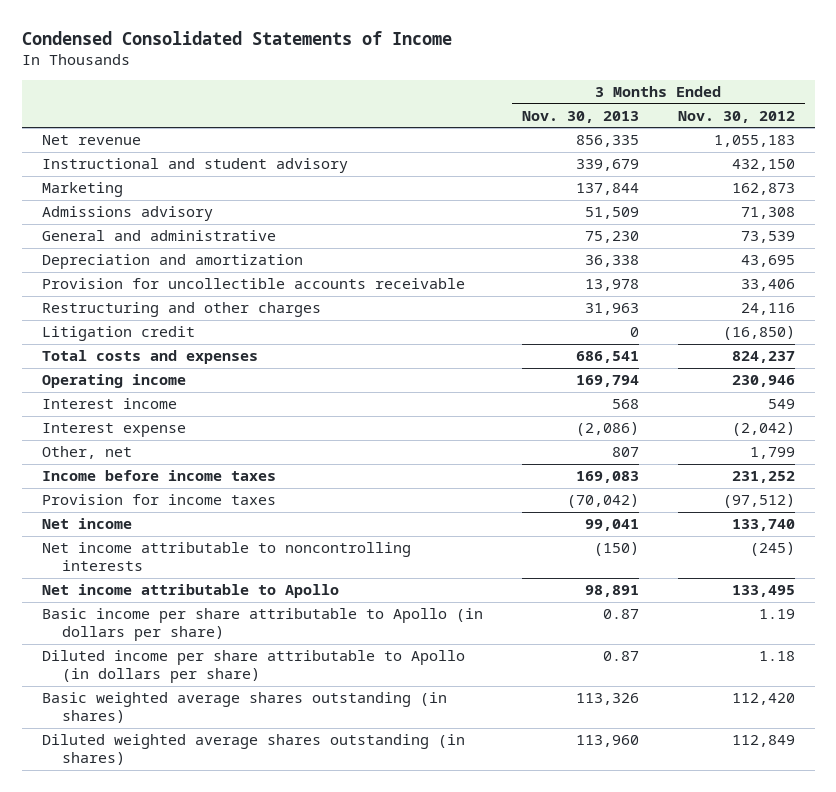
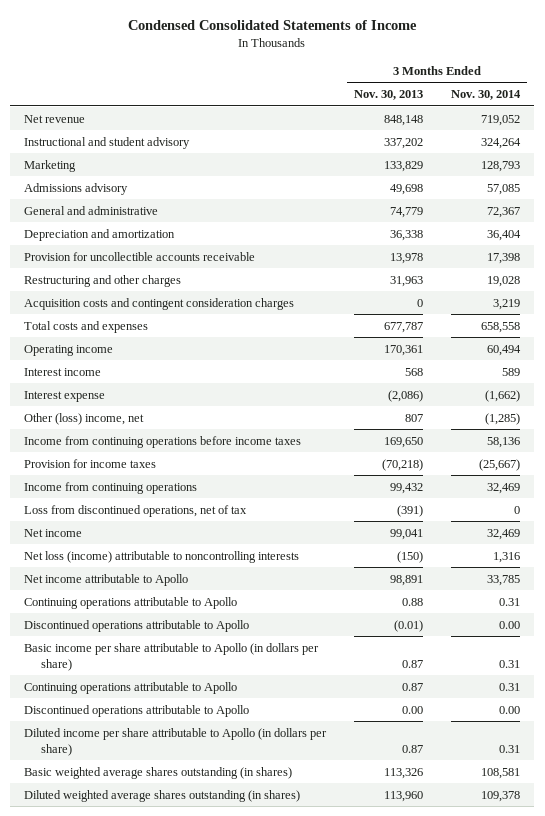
- | 3 Months Ended Nov. 30, 2013 | 3 Months Ended Nov. 30, 2012
+ | 3 Months Ended Nov. 30, 2013 | 3 Months Ended Nov. 30, 2014
- Net revenue | 856,335 | 1,055,183
- Instructional and student advisory | 339,679 | 432,150
- Marketing | 137,844 | 162,873
- Admissions advisory | 51,509 | 71,308
- General and administrative | 75,230 | 73,539
+ Net revenue | 848,148 | 719,052
+ Instructional and student advisory | 337,202 | 324,264
+ Marketing | 133,829 | 128,793
+ Admissions advisory | 49,698 | 57,085
+ General and administrative | 74,779 | 72,367
- Litigation credit | 0 | (16,850)
- Total costs and expenses | 686,541 | 824,237
- Operating income | 169,794 | 230,946
+ Acquisition costs and contingent consideration charges | 0 | 3,219
+ Total costs and expenses | 677,787 | 658,558
+ Operating income | 170,361 | 60,494
- Other, net | 807 | 1,799
- Income before income taxes | 169,083 | 231,252
- Provision for income taxes | (70,042) | (97,512)
+ Other (loss) income, net | 807 | (1,285)
+ Income from continuing operations before income taxes | 169,650 | 58,136
+ Provision for income taxes | (70,218) | (25,667)
+ Income from continuing operations | 99,432 | 32,469
+ Loss from discontinued operations, net of tax | (391) | 0
- Net income attributable to noncontrolling interests | (150) | (245)
+ Net loss (income) attributable to noncontrolling interests | (150) | 1,316
+ Continuing operations attributable to Apollo | 0.88 | 0.31
+ Discontinued operations attributable to Apollo | (0.01) | 0.00
+ Continuing operations attributable to Apollo | 0.87 | 0.31
+ Discontinued operations attributable to Apollo | 0.00 | 0.00

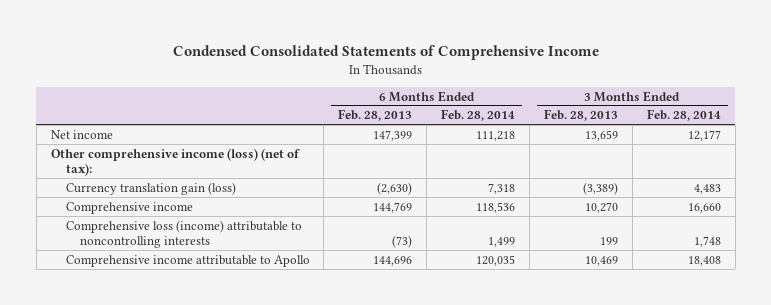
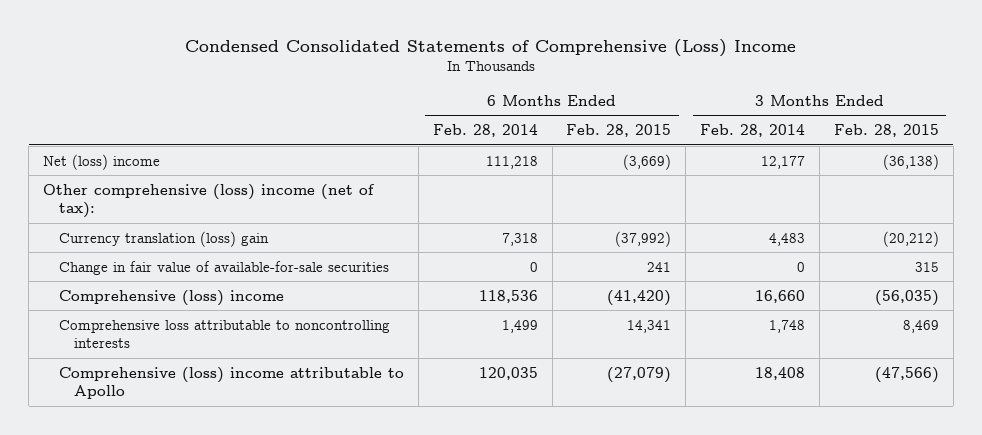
- Condensed Consolidated Statements of Comprehensive Income
+ Condensed Consolidated Statements of Comprehensive (Loss) Income
- | 6 Months Ended Feb. 28, 2013 | 6 Months Ended Feb. 28, 2014 | 3 Months Ended Feb. 28, 2013 | 3 Months Ended Feb. 28, 2014
+ | 6 Months Ended Feb. 28, 2014 | 6 Months Ended Feb. 28, 2015 | 3 Months Ended Feb. 28, 2014 | 3 Months Ended Feb. 28, 2015
- Net income | 147,399 | 111,218 | 13,659 | 12,177
- Other comprehensive income (loss) (net of tax):
- Currency translation gain (loss) | (2,630) | 7,318 | (3,389) | 4,483
- Comprehensive income | 144,769 | 118,536 | 10,270 | 16,660
- Comprehensive loss (income) attributable to noncontrolling interests | (73) | 1,499 | 199 | 1,748
- Comprehensive income attributable to Apollo | 144,696 | 120,035 | 10,469 | 18,408
+ Net (loss) income | 111,218 | (3,669) | 12,177 | (36,138)
+ Other comprehensive (loss) income (net of tax):
+ Currency translation (loss) gain | 7,318 | (37,992) | 4,483 | (20,212)
+ Change in fair value of available-for-sale securities | 0 | 241 | 0 | 315
+ Comprehensive (loss) income | 118,536 | (41,420) | 16,660 | (56,035)
+ Comprehensive loss attributable to noncontrolling interests | 1,499 | 14,341 | 1,748 | 8,469
+ Comprehensive (loss) income attributable to Apollo | 120,035 | (27,079) | 18,408 | (47,566)

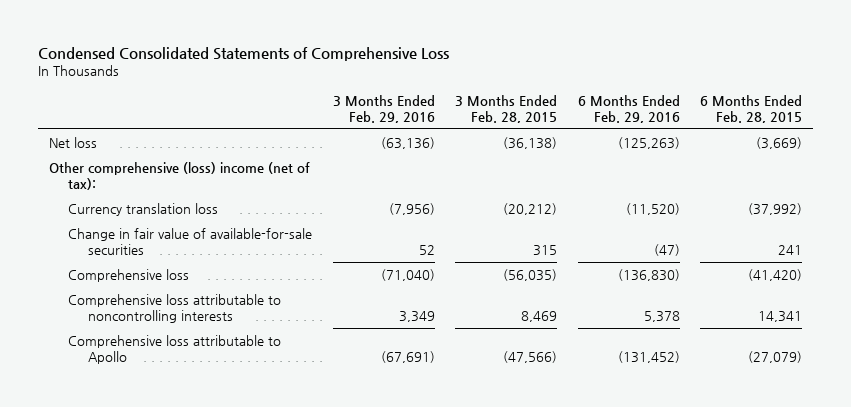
- Condensed Consolidated Statements of Comprehensive (Loss) Income
+ Condensed Consolidated Statements of Comprehensive Loss
- | 6 Months Ended Feb. 28, 2014 | 6 Months Ended Feb. 28, 2015 | 3 Months Ended Feb. 28, 2014 | 3 Months Ended Feb. 28, 2015
+ | 3 Months Ended Feb. 29, 2016 | 3 Months Ended Feb. 28, 2015 | 6 Months Ended Feb. 29, 2016 | 6 Months Ended Feb. 28, 2015
- Net (loss) income | 111,218 | (3,669) | 12,177 | (36,138)
+ Net loss | (63,136) | (36,138) | (125,263) | (3,669)
- Currency translation (loss) gain | 7,318 | (37,992) | 4,483 | (20,212)
+ Currency translation loss | (7,956) | (20,212) | (11,520) | (37,992)
- Comprehensive (loss) income | 118,536 | (41,420) | 16,660 | (56,035)
+ Comprehensive loss | (71,040) | (56,035) | (136,830) | (41,420)
- Comprehensive (loss) income attributable to Apollo | 120,035 | (27,079) | 18,408 | (47,566)
+ Comprehensive loss attributable to Apollo | (67,691) | (47,566) | (131,452) | (27,079)

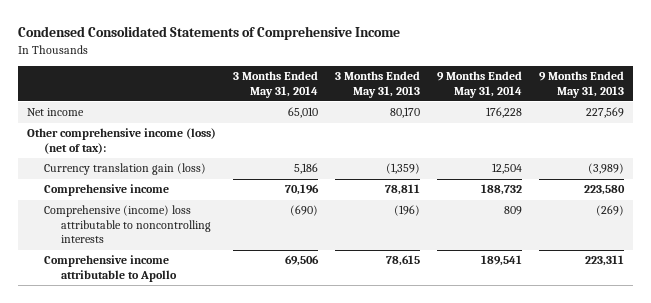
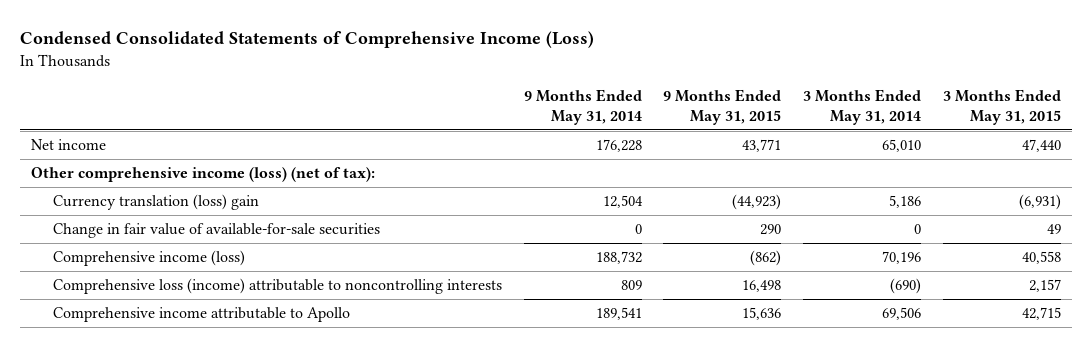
- Condensed Consolidated Statements of Comprehensive Income
+ Condensed Consolidated Statements of Comprehensive Income (Loss)
- | 3 Months Ended May 31, 2014 | 3 Months Ended May 31, 2013 | 9 Months Ended May 31, 2014 | 9 Months Ended May 31, 2013
+ | 9 Months Ended May 31, 2014 | 9 Months Ended May 31, 2015 | 3 Months Ended May 31, 2014 | 3 Months Ended May 31, 2015
- Currency translation gain (loss) | 5,186 | (1,359) | 12,504 | (3,989)
- Comprehensive income | 70,196 | 78,811 | 188,732 | 223,580
- Comprehensive (income) loss attributable to noncontrolling interests | (690) | (196) | 809 | (269)
+ Currency translation (loss) gain | 12,504 | (44,923) | 5,186 | (6,931)
+ Change in fair value of available-for-sale securities | 0 | 290 | 0 | 49
+ Comprehensive income (loss) | 188,732 | (862) | 70,196 | 40,558
+ Comprehensive loss (income) attributable to noncontrolling interests | 809 | 16,498 | (690) | 2,157

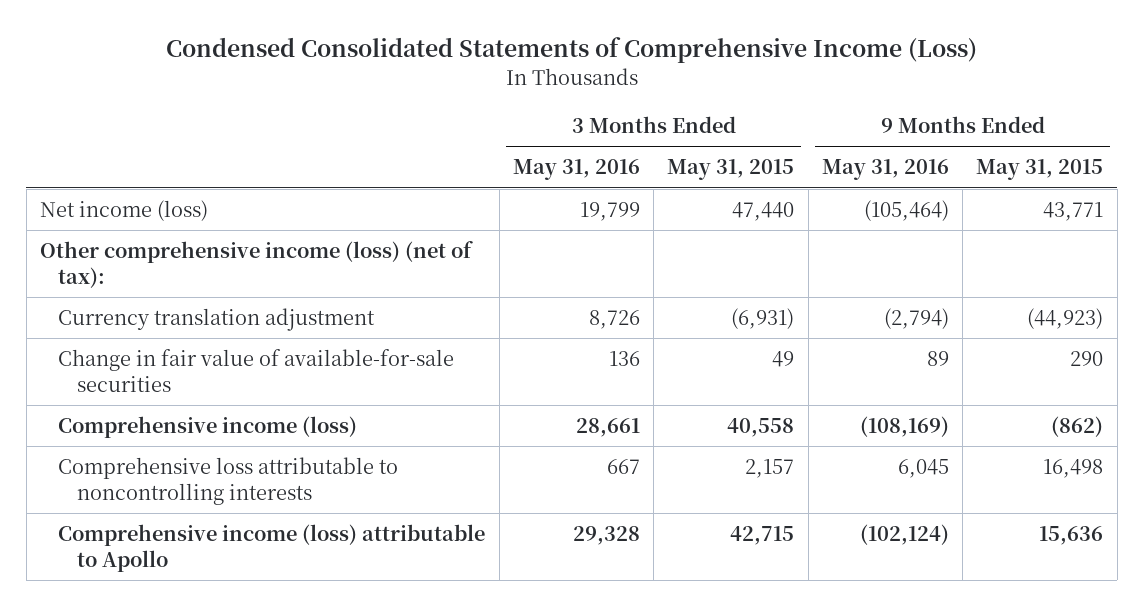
- | 9 Months Ended May 31, 2014 | 9 Months Ended May 31, 2015 | 3 Months Ended May 31, 2014 | 3 Months Ended May 31, 2015
+ | 3 Months Ended May 31, 2016 | 3 Months Ended May 31, 2015 | 9 Months Ended May 31, 2016 | 9 Months Ended May 31, 2015
- Net income | 176,228 | 43,771 | 65,010 | 47,440
+ Net income (loss) | 19,799 | 47,440 | (105,464) | 43,771
- Currency translation (loss) gain | 12,504 | (44,923) | 5,186 | (6,931)
+ Currency translation adjustment | 8,726 | (6,931) | (2,794) | (44,923)
- Comprehensive loss (income) attributable to noncontrolling interests | 809 | 16,498 | (690) | 2,157
- Comprehensive income attributable to Apollo | 189,541 | 15,636 | 69,506 | 42,715
+ Comprehensive loss attributable to noncontrolling interests | 667 | 2,157 | 6,045 | 16,498
+ Comprehensive income (loss) attributable to Apollo | 29,328 | 42,715 | (102,124) | 15,636

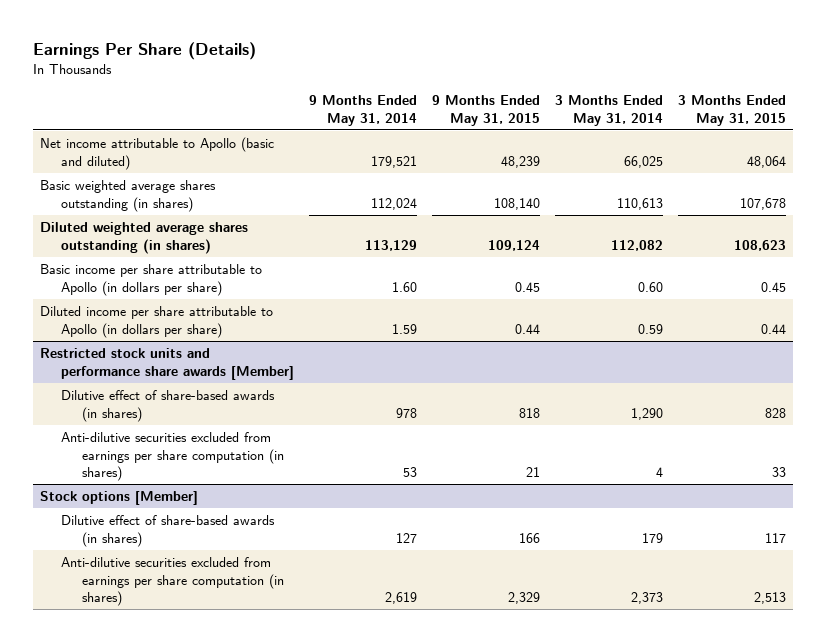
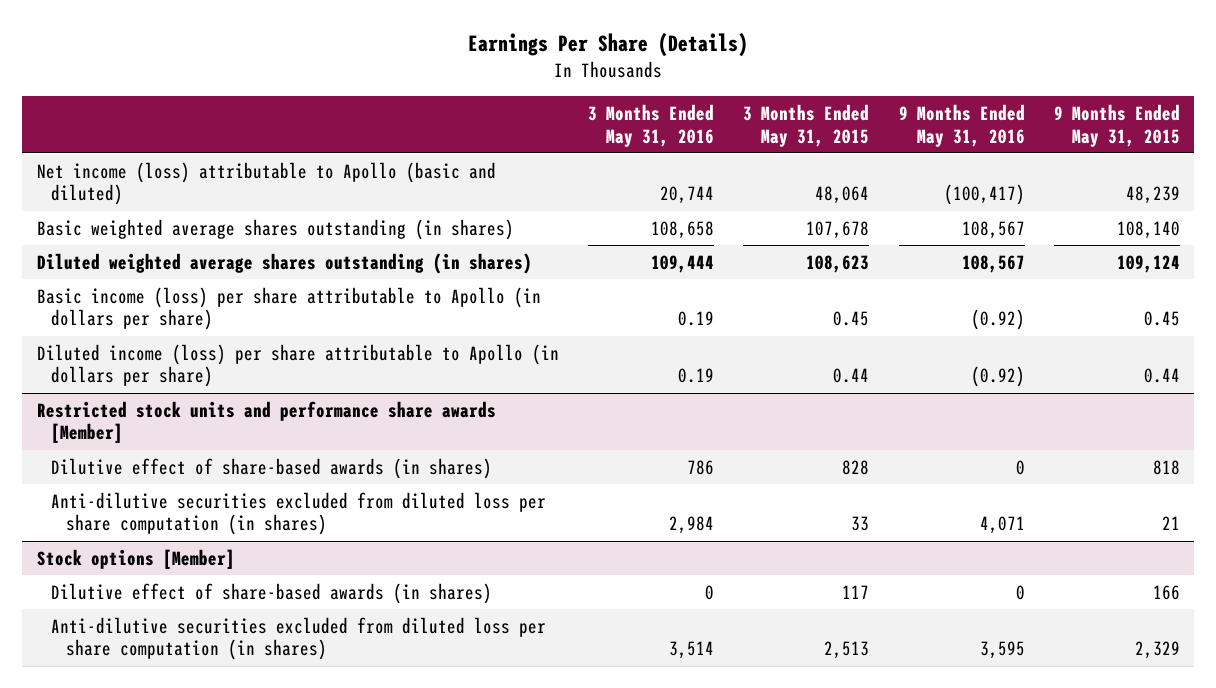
- | 9 Months Ended May 31, 2014 | 9 Months Ended May 31, 2015 | 3 Months Ended May 31, 2014 | 3 Months Ended May 31, 2015
+ | 3 Months Ended May 31, 2016 | 3 Months Ended May 31, 2015 | 9 Months Ended May 31, 2016 | 9 Months Ended May 31, 2015
- Net income attributable to Apollo (basic and diluted) | 179,521 | 48,239 | 66,025 | 48,064
+ Net income (loss) attributable to Apollo (basic and diluted) | 20,744 | 48,064 | (100,417) | 48,239
- Basic income per share attributable to Apollo (in dollars per share) | 1.60 | 0.45 | 0.60 | 0.45
- Diluted income per share attributable to Apollo (in dollars per share) | 1.59 | 0.44 | 0.59 | 0.44
+ Basic income (loss) per share attributable to Apollo (in dollars per share) | 0.19 | 0.45 | (0.92) | 0.45
+ Diluted income (loss) per share attributable to Apollo (in dollars per share) | 0.19 | 0.44 | (0.92) | 0.44
@ Restricted stock units and performance share awards [Member]
- Anti-dilutive securities excluded from earnings per share computation (in shares) | 53 | 21 | 4 | 33
+ Anti-dilutive securities excluded from diluted loss per share computation (in shares) | 2,984 | 33 | 4,071 | 21
@ Stock options [Member]
- Anti-dilutive securities excluded from earnings per share computation (in shares) | 2,619 | 2,329 | 2,373 | 2,513
+ Anti-dilutive securities excluded from diluted loss per share computation (in shares) | 3,514 | 2,513 | 3,595 | 2,329

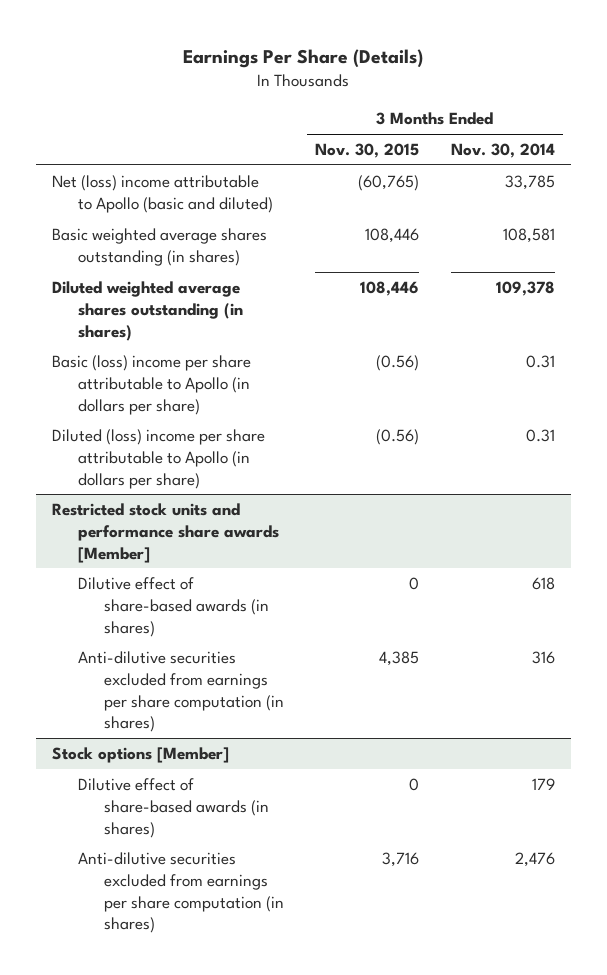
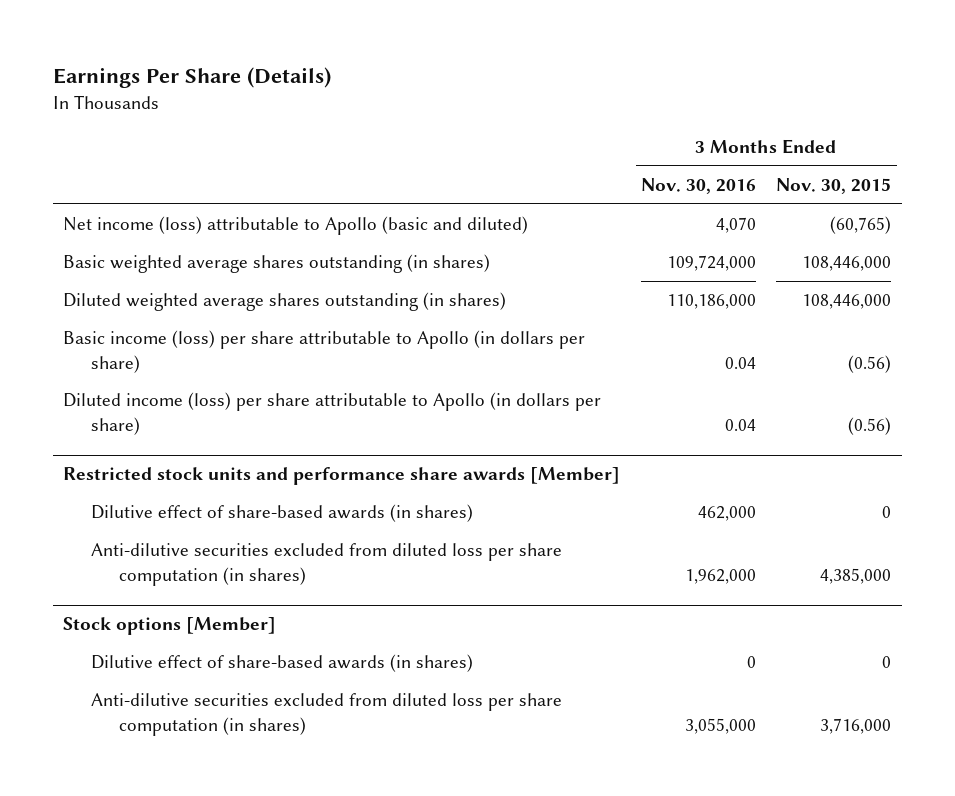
- | 3 Months Ended Nov. 30, 2015 | 3 Months Ended Nov. 30, 2014
+ | 3 Months Ended Nov. 30, 2016 | 3 Months Ended Nov. 30, 2015
- Net (loss) income attributable to Apollo (basic and diluted) | (60,765) | 33,785
- Basic weighted average shares outstanding (in shares) | 108,446 | 108,581
- Diluted weighted average shares outstanding (in shares) | 108,446 | 109,378
- Basic (loss) income per share attributable to Apollo (in dollars per share) | (0.56) | 0.31
- Diluted (loss) income per share attributable to Apollo (in dollars per share) | (0.56) | 0.31
+ Net income (loss) attributable to Apollo (basic and diluted) | 4,070 | (60,765)
+ Basic weighted average shares outstanding (in shares) | 109,724,000 | 108,446,000
+ Diluted weighted average shares outstanding (in shares) | 110,186,000 | 108,446,000
+ Basic income (loss) per share attributable to Apollo (in dollars per share) | 0.04 | (0.56)
+ Diluted income (loss) per share attributable to Apollo (in dollars per share) | 0.04 | (0.56)
@ Restricted stock units and performance share awards [Member]
- Anti-dilutive securities excluded from earnings per share computation (in shares) | 4,385 | 316
+ Anti-dilutive securities excluded from diluted loss per share computation (in shares) | 1,962,000 | 4,385,000
@ Stock options [Member]
- Anti-dilutive securities excluded from earnings per share computation (in shares) | 3,716 | 2,476
+ Anti-dilutive securities excluded from diluted loss per share computation (in shares) | 3,055,000 | 3,716,000

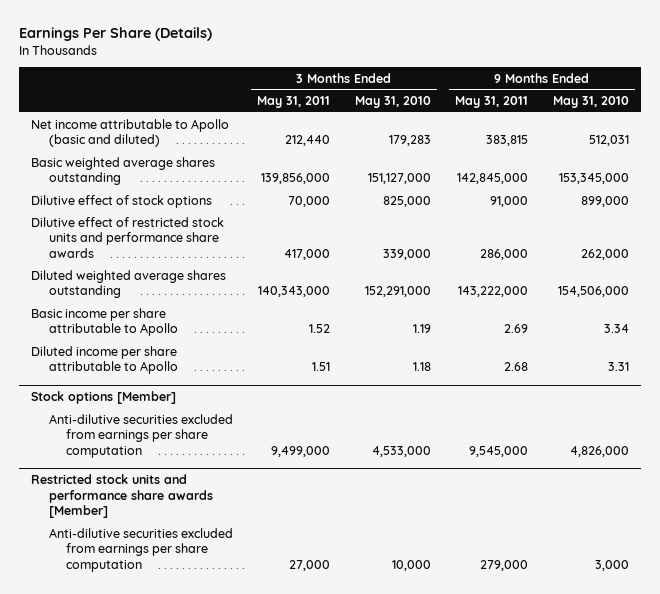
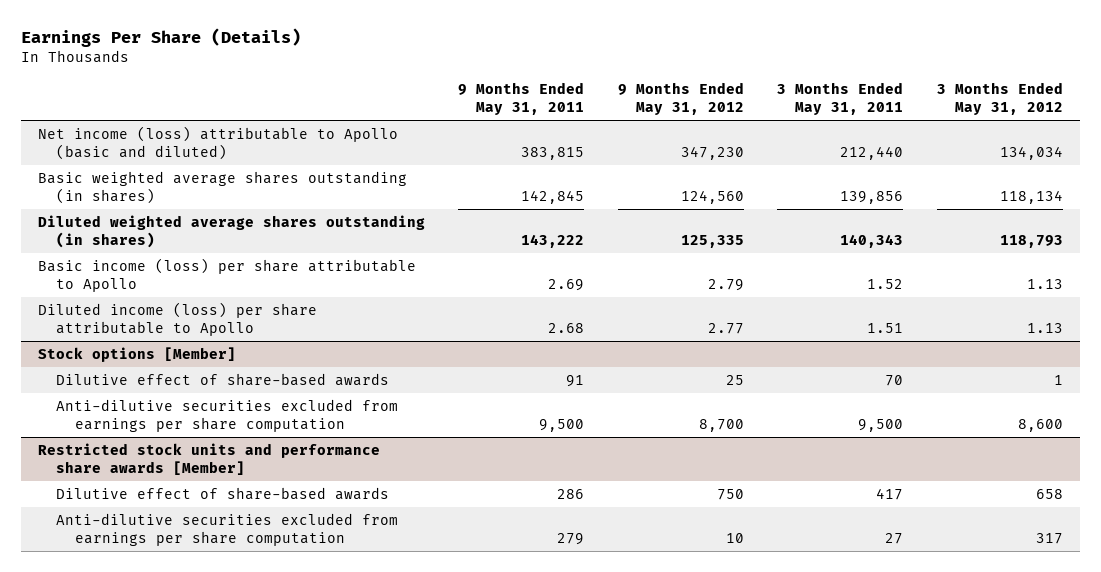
- | 3 Months Ended May 31, 2011 | 3 Months Ended May 31, 2010 | 9 Months Ended May 31, 2011 | 9 Months Ended May 31, 2010
+ | 9 Months Ended May 31, 2011 | 9 Months Ended May 31, 2012 | 3 Months Ended May 31, 2011 | 3 Months Ended May 31, 2012
- Net income attributable to Apollo (basic and diluted) | 212,440 | 179,283 | 383,815 | 512,031
- Basic weighted average shares outstanding | 139,856,000 | 151,127,000 | 142,845,000 | 153,345,000
- Dilutive effect of stock options | 70,000 | 825,000 | 91,000 | 899,000
- Dilutive effect of restricted stock units and performance share awards | 417,000 | 339,000 | 286,000 | 262,000
- Diluted weighted average shares outstanding | 140,343,000 | 152,291,000 | 143,222,000 | 154,506,000
- Basic income per share attributable to Apollo | 1.52 | 1.19 | 2.69 | 3.34
- Diluted income per share attributable to Apollo | 1.51 | 1.18 | 2.68 | 3.31
+ Net income (loss) attributable to Apollo (basic and diluted) | 383,815 | 347,230 | 212,440 | 134,034
+ Basic weighted average shares outstanding (in shares) | 142,845 | 124,560 | 139,856 | 118,134
+ Diluted weighted average shares outstanding (in shares) | 143,222 | 125,335 | 140,343 | 118,793
+ Basic income (loss) per share attributable to Apollo | 2.69 | 2.79 | 1.52 | 1.13
+ Diluted income (loss) per share attributable to Apollo | 2.68 | 2.77 | 1.51 | 1.13
@ Stock options [Member]
- Anti-dilutive securities excluded from earnings per share computation | 9,499,000 | 4,533,000 | 9,545,000 | 4,826,000
+ Dilutive effect of share-based awards | 91 | 25 | 70 | 1
+ Anti-dilutive securities excluded from earnings per share computation | 9,500 | 8,700 | 9,500 | 8,600
@ Restricted stock units and performance share awards [Member]
- Anti-dilutive securities excluded from earnings per share computation | 27,000 | 10,000 | 279,000 | 3,000
+ Dilutive effect of share-based awards | 286 | 750 | 417 | 658
+ Anti-dilutive securities excluded from earnings per share computation | 279 | 10 | 27 | 317

